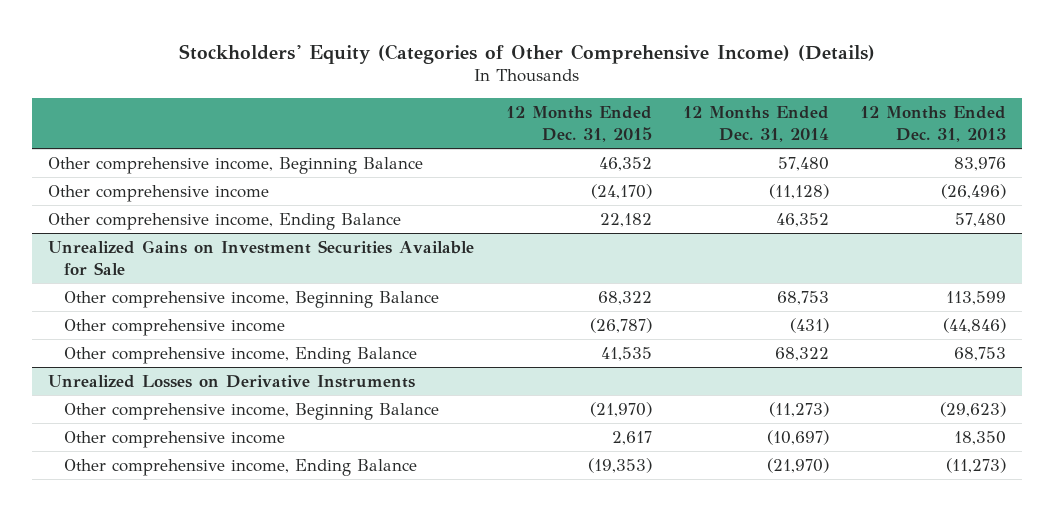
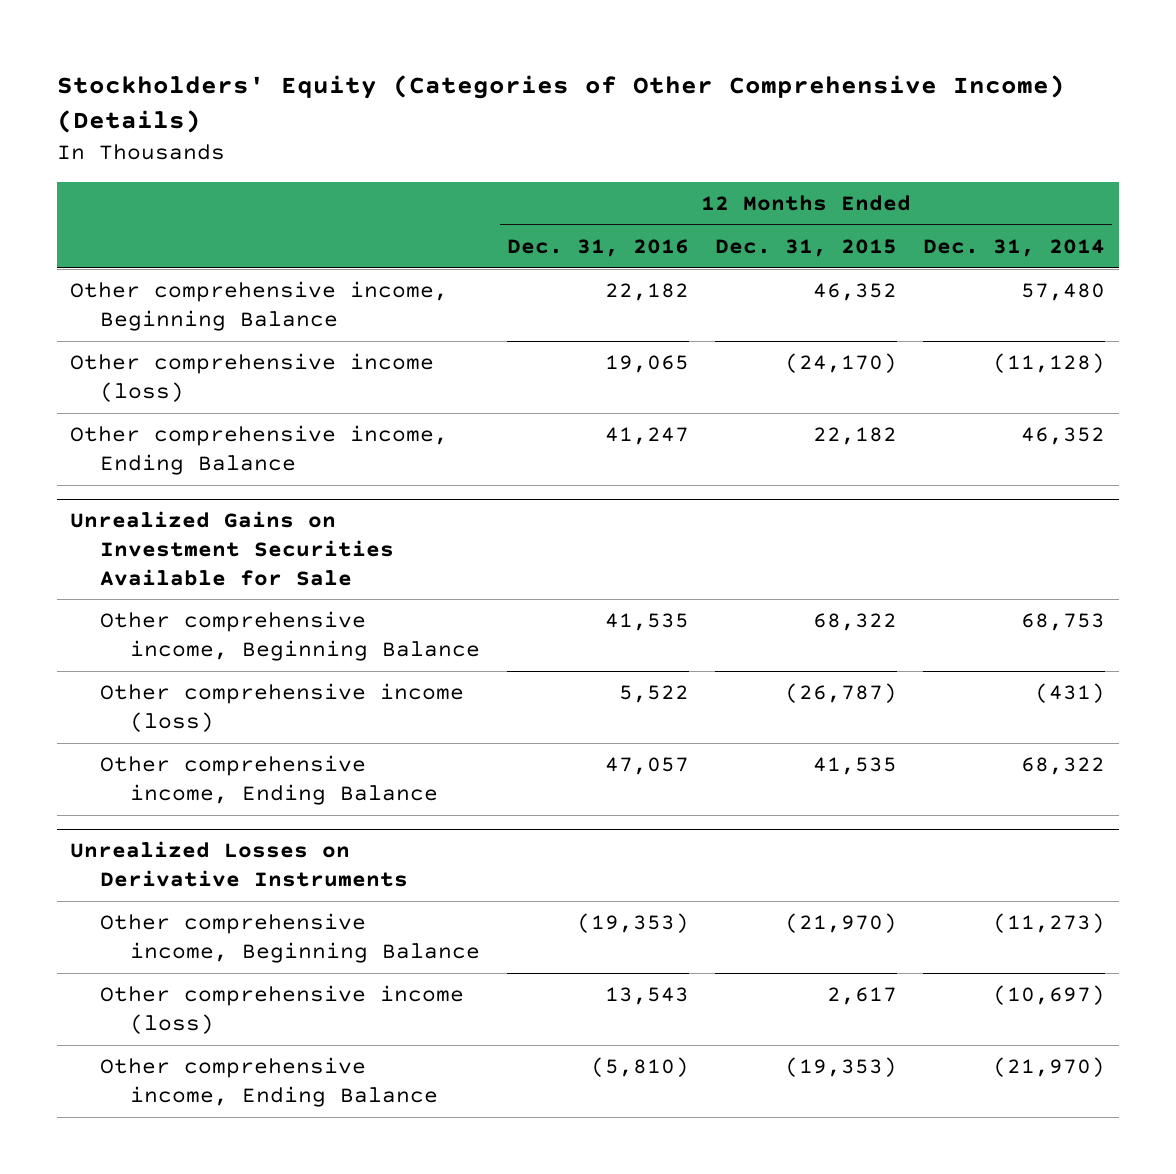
- | 12 Months Ended Dec. 31, 2015 | 12 Months Ended Dec. 31, 2014 | 12 Months Ended Dec. 31, 2013
+ | 12 Months Ended Dec. 31, 2016 | 12 Months Ended Dec. 31, 2015 | 12 Months Ended Dec. 31, 2014
- Other comprehensive income | (24,170) | (11,128) | (26,496)
+ Other comprehensive income (loss) | 19,065 | (24,170) | (11,128)
@ Unrealized Gains on Investment Securities Available for Sale
- Other comprehensive income | (26,787) | (431) | (44,846)
+ Other comprehensive income (loss) | 5,522 | (26,787) | (431)
@ Unrealized Losses on Derivative Instruments
- Other comprehensive income | 2,617 | (10,697) | 18,350
+ Other comprehensive income (loss) | 13,543 | 2,617 | (10,697)

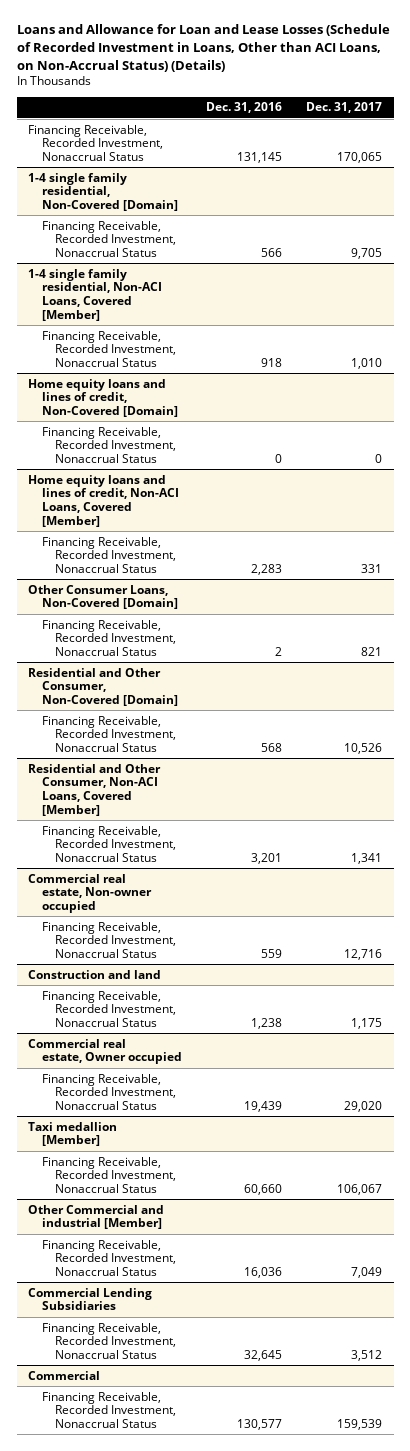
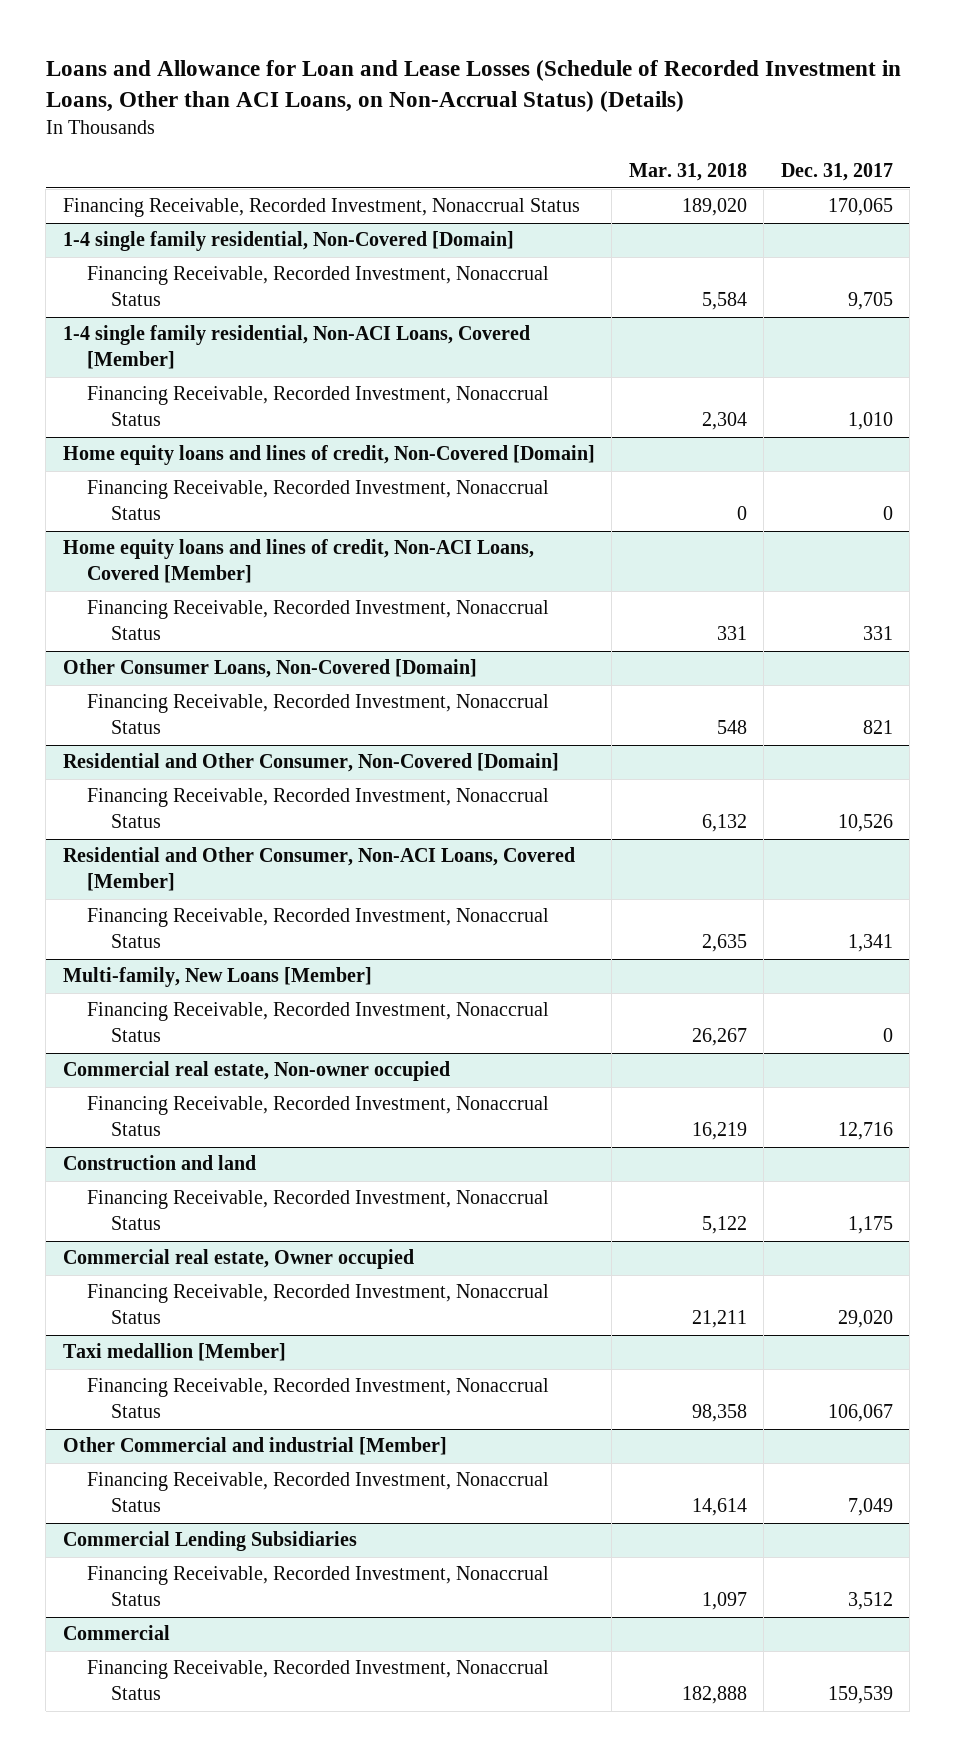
- | Dec. 31, 2016 | Dec. 31, 2017
+ | Mar. 31, 2018 | Dec. 31, 2017
+ Multi-family, New Loans [Member]
+ Financing Receivable, Recorded Investment, Nonaccrual Status | 26,267 | 0

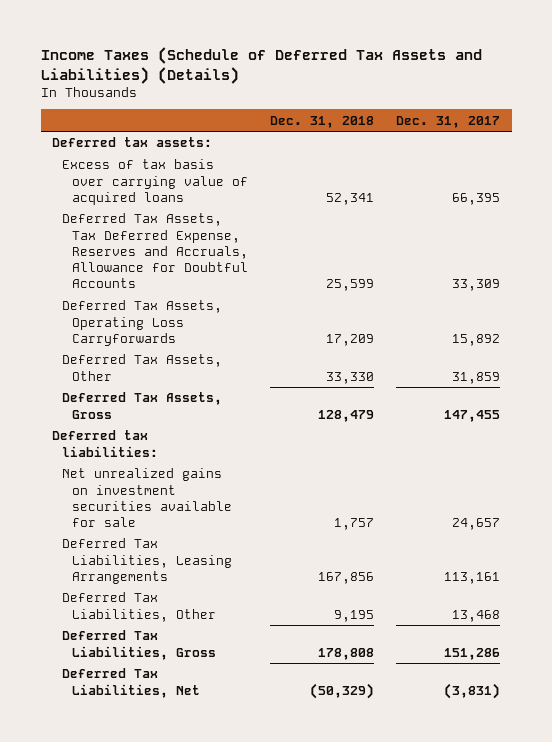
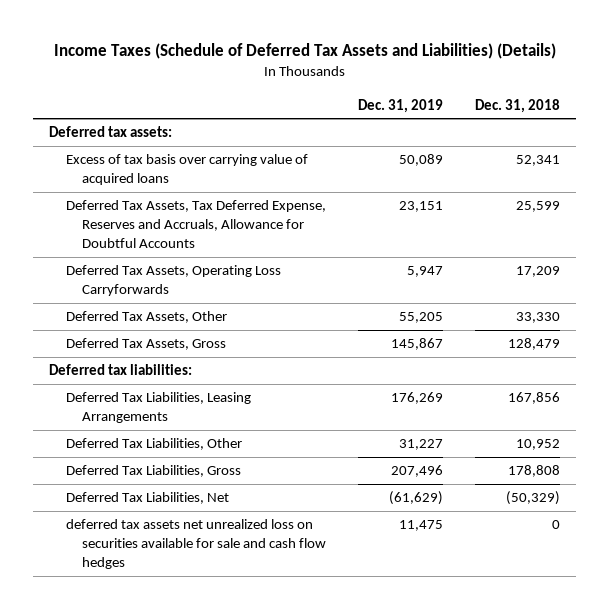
- | Dec. 31, 2018 | Dec. 31, 2017
+ | Dec. 31, 2019 | Dec. 31, 2018
- Net unrealized gains on investment securities available for sale | 1,757 | 24,657
- Deferred Tax Liabilities, Other | 9,195 | 13,468
+ Deferred Tax Liabilities, Other | 31,227 | 10,952
+ deferred tax assets net unrealized loss on securities available for sale and cash flow hedges | 11,475 | 0

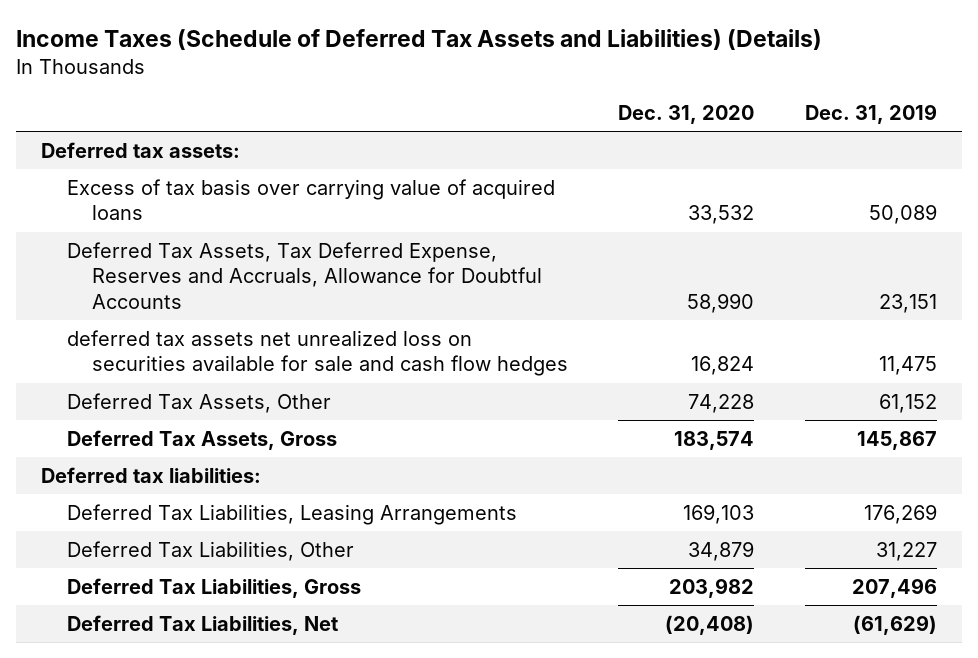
- | Dec. 31, 2019 | Dec. 31, 2018
+ | Dec. 31, 2020 | Dec. 31, 2019
- Deferred Tax Assets, Operating Loss Carryforwards | 5,947 | 17,209
- Deferred Tax Assets, Other | 55,205 | 33,330
moved up: deferred tax assets net unrealized loss on securities available for sale and cash flow hedges | 16,824 | 11,475
+ Deferred Tax Assets, Other | 74,228 | 61,152

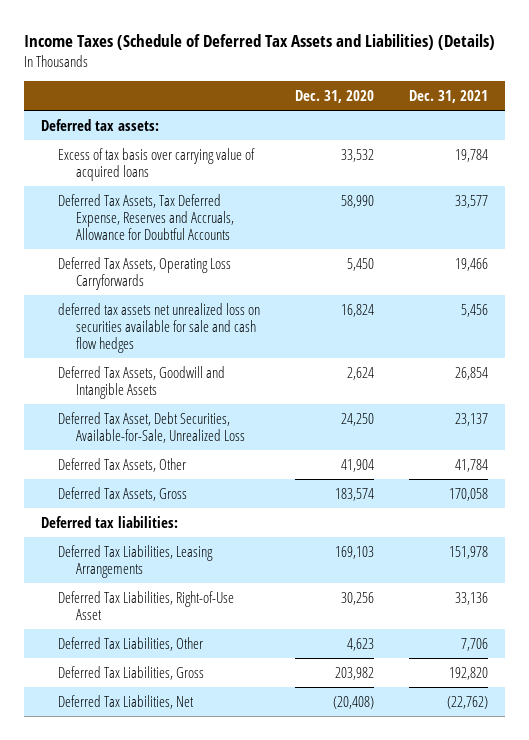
- | Dec. 31, 2020 | Dec. 31, 2019
+ | Dec. 31, 2020 | Dec. 31, 2021
+ Deferred Tax Assets, Operating Loss Carryforwards | 5,450 | 19,466
- Deferred Tax Assets, Other | 74,228 | 61,152
+ Deferred Tax Assets, Goodwill and Intangible Assets | 2,624 | 26,854
+ Deferred Tax Asset, Debt Securities, Available-for-Sale, Unrealized Loss | 24,250 | 23,137
+ Deferred Tax Assets, Other | 41,904 | 41,784
- Deferred Tax Liabilities, Other | 34,879 | 31,227
+ Deferred Tax Liabilities, Right-of-Use Asset | 30,256 | 33,136
+ Deferred Tax Liabilities, Other | 4,623 | 7,706

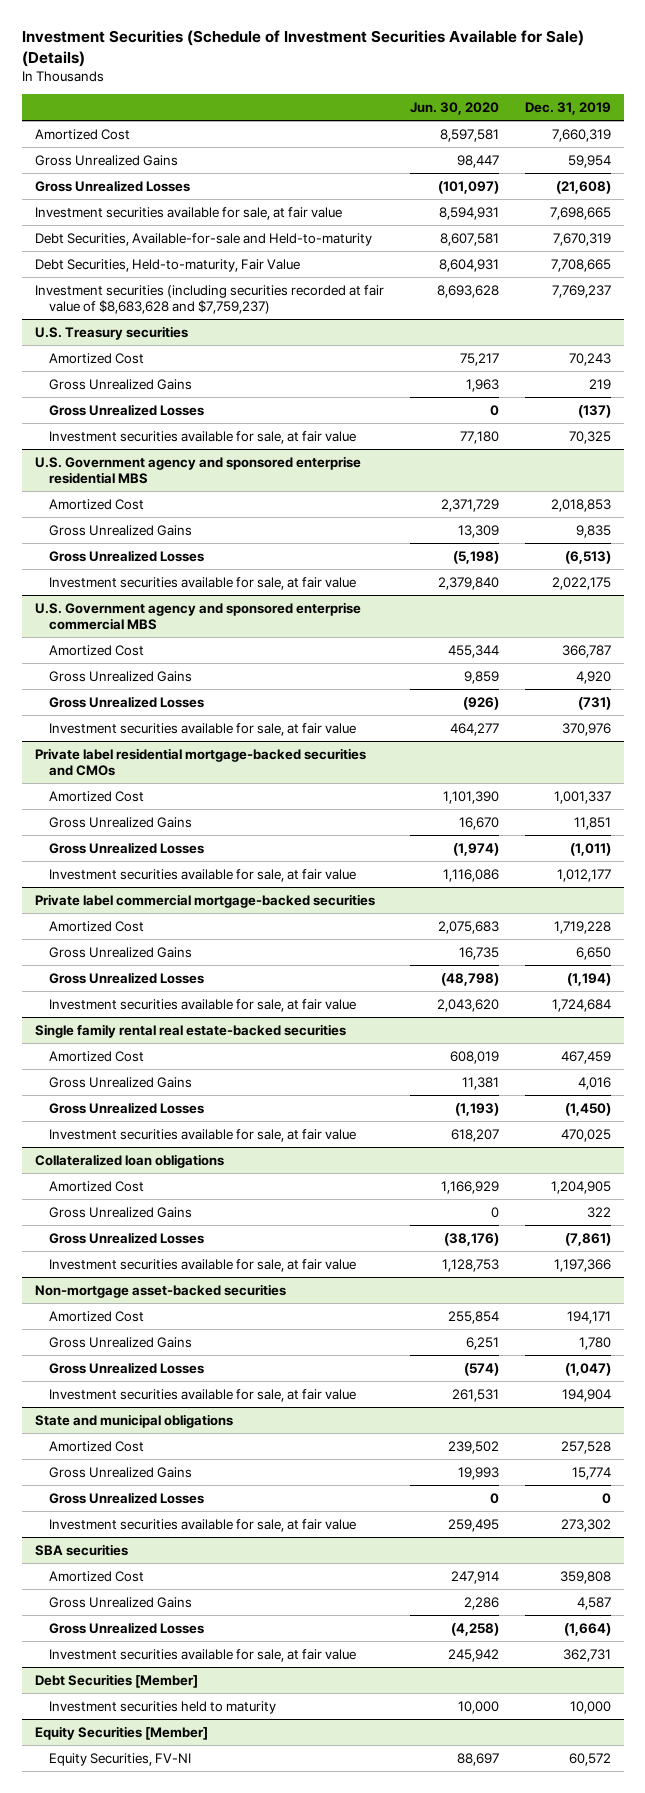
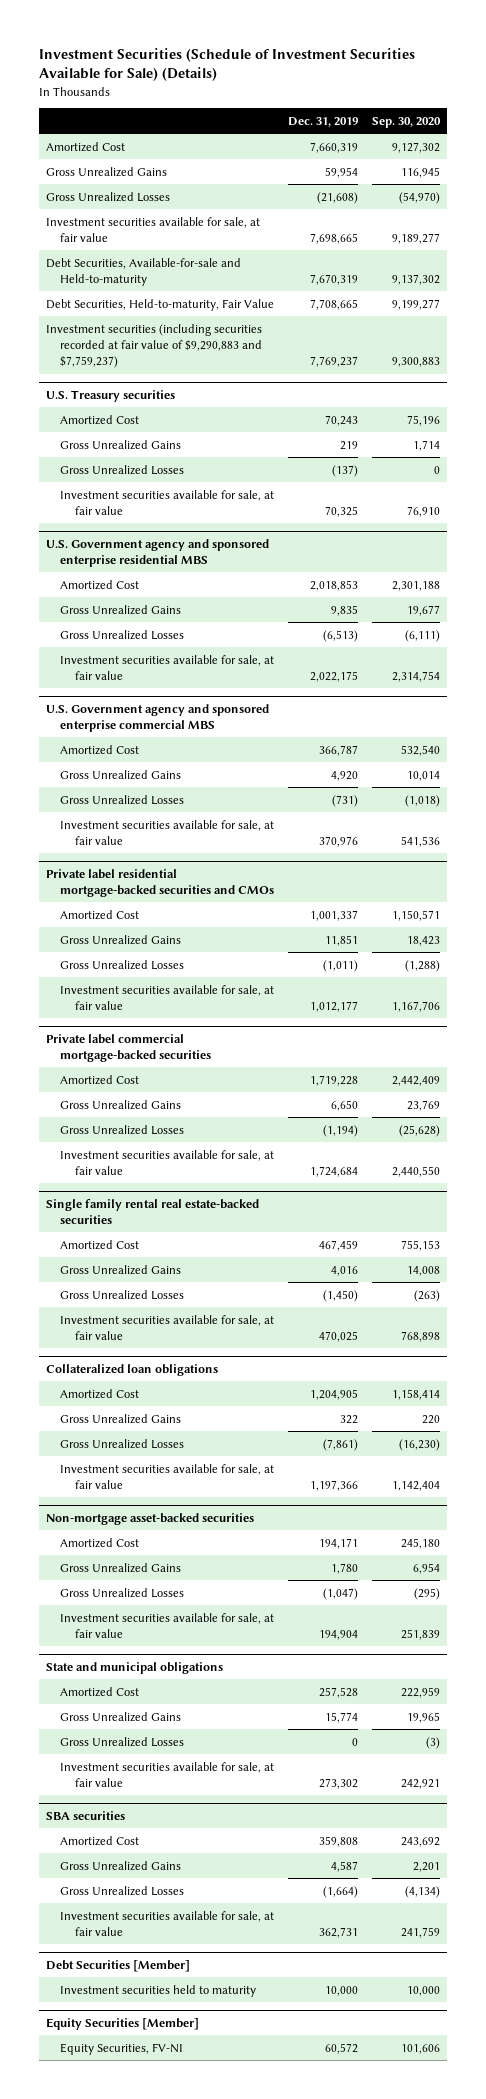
- | Jun. 30, 2020 | Dec. 31, 2019
+ | Dec. 31, 2019 | Sep. 30, 2020
- Investment securities (including securities recorded at fair value of $8,683,628 and $7,759,237) | 8,693,628 | 7,769,237
+ Investment securities (including securities recorded at fair value of $9,290,883 and $7,759,237) | 7,769,237 | 9,300,883

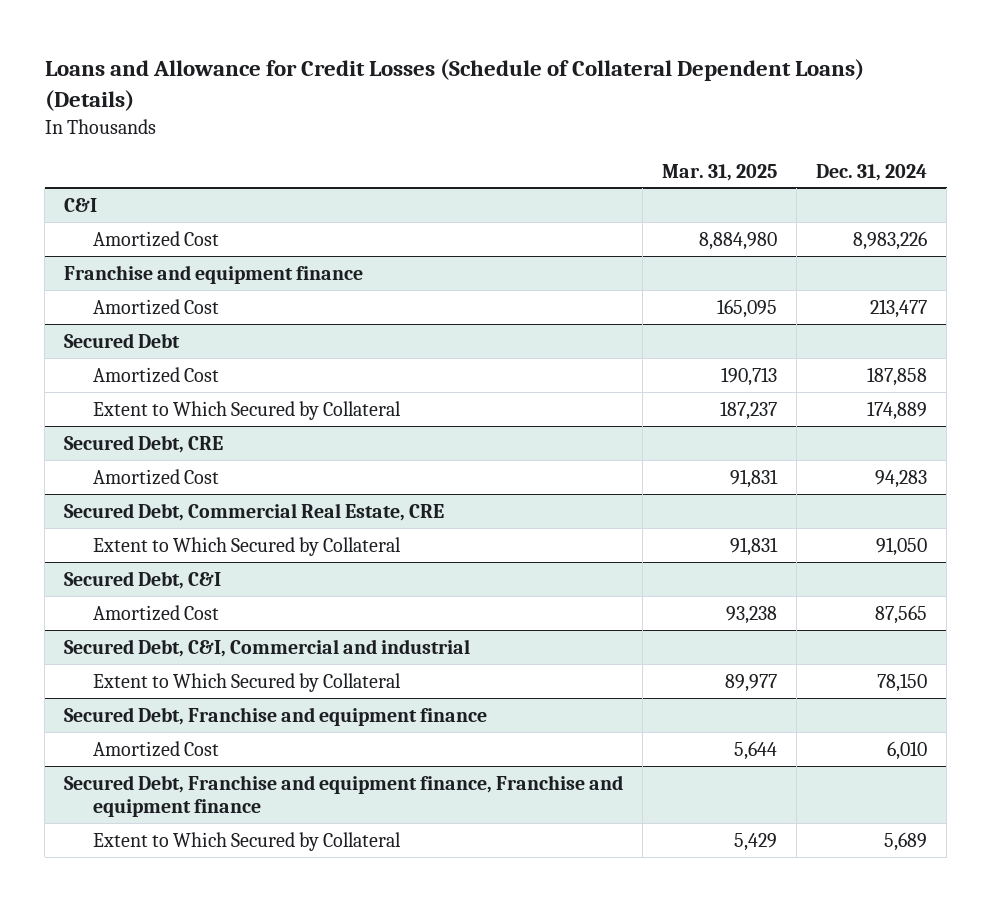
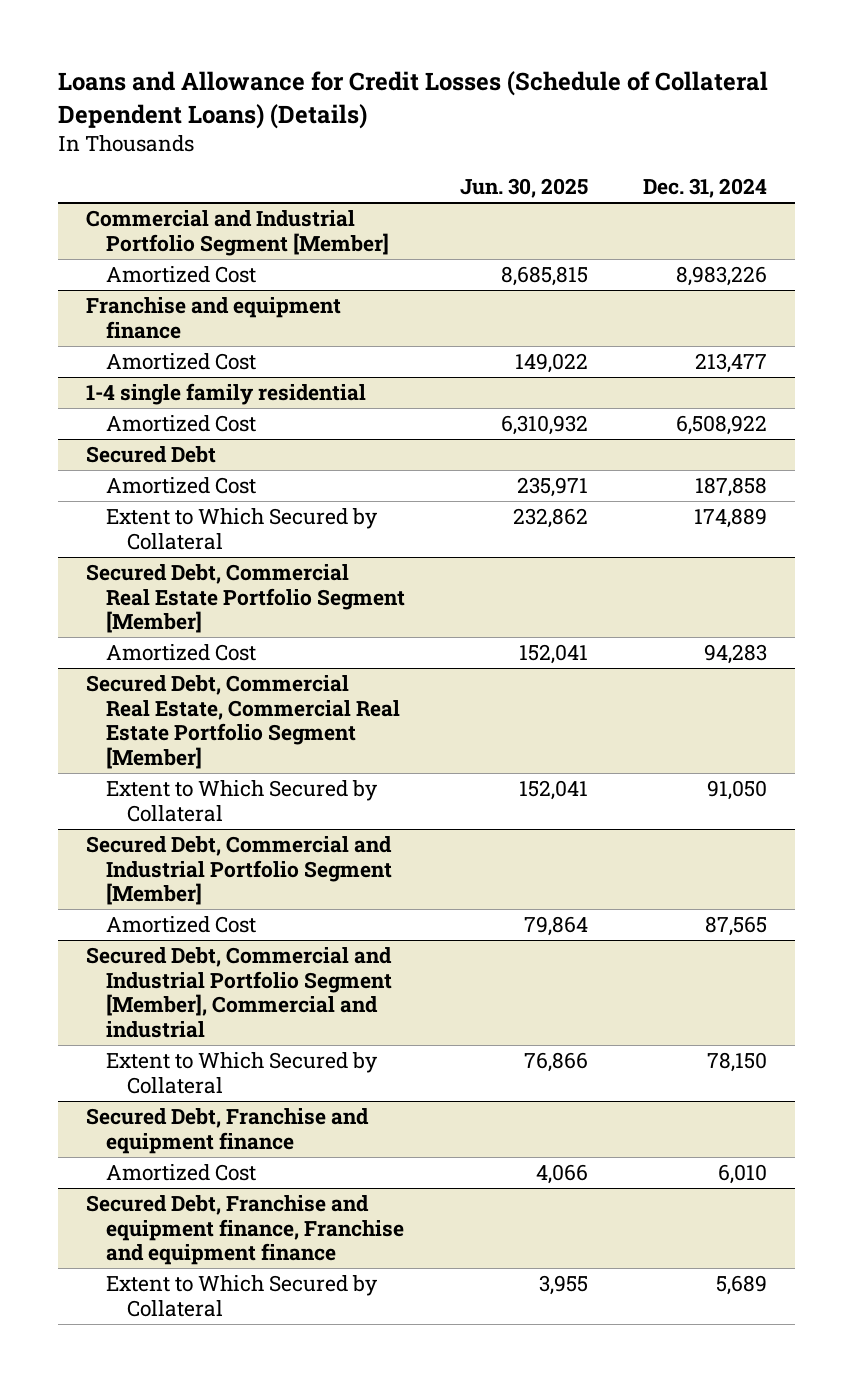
- | Mar. 31, 2025 | Dec. 31, 2024
+ | Jun. 30, 2025 | Dec. 31, 2024
- C&I
+ Commercial and Industrial Portfolio Segment [Member]
+ 1-4 single family residential
+ Amortized Cost | 6,310,932 | 6,508,922
- Secured Debt, CRE
+ Secured Debt, Commercial Real Estate Portfolio Segment [Member]
- Secured Debt, Commercial Real Estate, CRE
+ Secured Debt, Commercial Real Estate, Commercial Real Estate Portfolio Segment [Member]
- Secured Debt, C&I
+ Secured Debt, Commercial and Industrial Portfolio Segment [Member]
- Secured Debt, C&I, Commercial and industrial
+ Secured Debt, Commercial and Industrial Portfolio Segment [Member], Commercial and industrial

